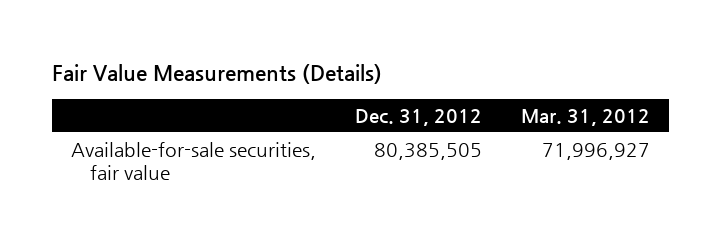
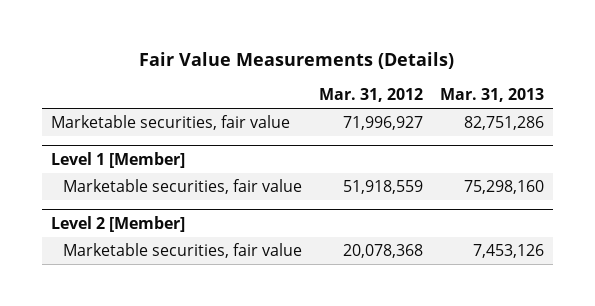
- | Dec. 31, 2012 | Mar. 31, 2012
+ | Mar. 31, 2012 | Mar. 31, 2013
- Available-for-sale securities, fair value | 80,385,505 | 71,996,927
+ Marketable securities, fair value | 71,996,927 | 82,751,286
+ Level 1 [Member]
+ Marketable securities, fair value | 51,918,559 | 75,298,160
+ Level 2 [Member]
+ Marketable securities, fair value | 20,078,368 | 7,453,126

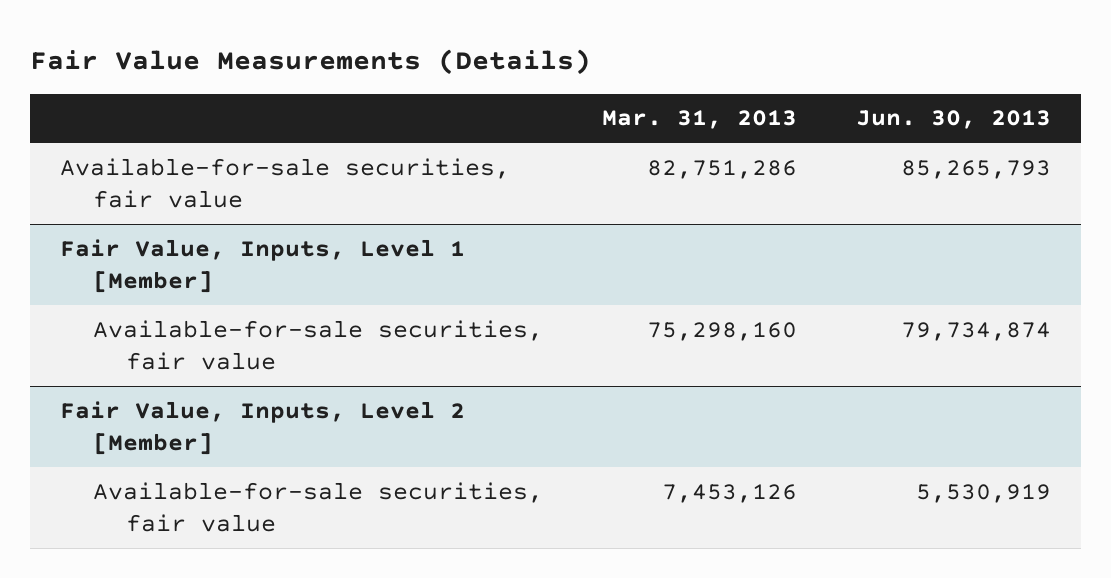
- | Mar. 31, 2012 | Mar. 31, 2013
+ | Mar. 31, 2013 | Jun. 30, 2013
- Marketable securities, fair value | 71,996,927 | 82,751,286
- Level 1 [Member]
- Marketable securities, fair value | 51,918,559 | 75,298,160
- Level 2 [Member]
- Marketable securities, fair value | 20,078,368 | 7,453,126
+ Available-for-sale securities, fair value | 82,751,286 | 85,265,793
+ Fair Value, Inputs, Level 1 [Member]
+ Available-for-sale securities, fair value | 75,298,160 | 79,734,874
+ Fair Value, Inputs, Level 2 [Member]
+ Available-for-sale securities, fair value | 7,453,126 | 5,530,919

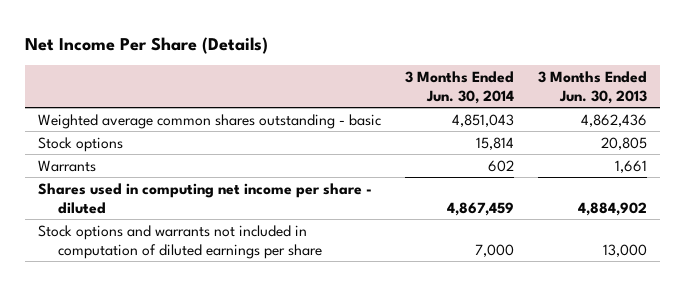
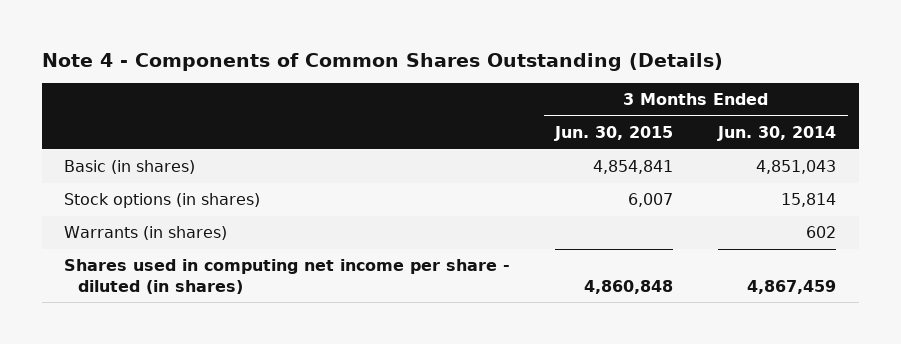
- Net Income Per Share (Details)
+ Note 4 - Components of Common Shares Outstanding (Details)
- | 3 Months Ended Jun. 30, 2014 | 3 Months Ended Jun. 30, 2013
+ | 3 Months Ended Jun. 30, 2015 | 3 Months Ended Jun. 30, 2014
- Weighted average common shares outstanding - basic | 4,851,043 | 4,862,436
- Stock options | 15,814 | 20,805
- Warrants | 602 | 1,661
- Shares used in computing net income per share - diluted | 4,867,459 | 4,884,902
- Stock options and warrants not included in computation of diluted earnings per share | 7,000 | 13,000
+ Basic (in shares) | 4,854,841 | 4,851,043
+ Stock options (in shares) | 6,007 | 15,814
+ Warrants (in shares) | | 602
+ Shares used in computing net income per share - diluted (in shares) | 4,860,848 | 4,867,459

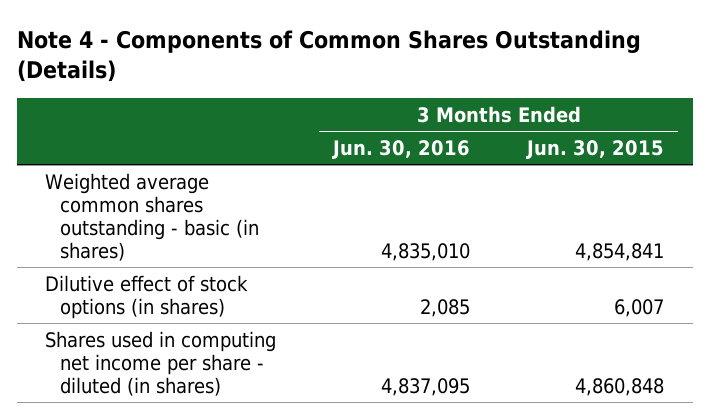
- | 3 Months Ended Jun. 30, 2015 | 3 Months Ended Jun. 30, 2014
+ | 3 Months Ended Jun. 30, 2016 | 3 Months Ended Jun. 30, 2015
- Basic (in shares) | 4,854,841 | 4,851,043
- Stock options (in shares) | 6,007 | 15,814
- Warrants (in shares) | | 602
+ Weighted average common shares outstanding - basic (in shares) | 4,835,010 | 4,854,841
+ Dilutive effect of stock options (in shares) | 2,085 | 6,007

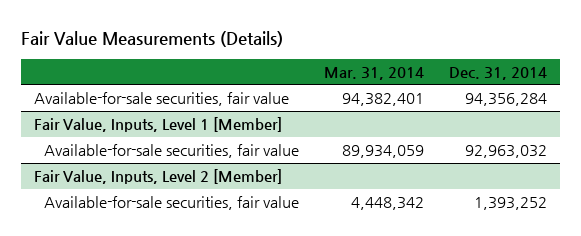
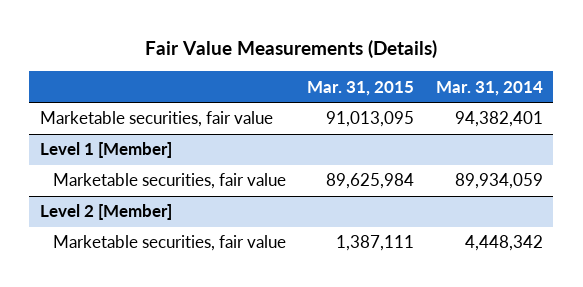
- | Mar. 31, 2014 | Dec. 31, 2014
+ | Mar. 31, 2015 | Mar. 31, 2014
- Available-for-sale securities, fair value | 94,382,401 | 94,356,284
- Fair Value, Inputs, Level 1 [Member]
- Available-for-sale securities, fair value | 89,934,059 | 92,963,032
- Fair Value, Inputs, Level 2 [Member]
- Available-for-sale securities, fair value | 4,448,342 | 1,393,252
+ Marketable securities, fair value | 91,013,095 | 94,382,401
+ Level 1 [Member]
+ Marketable securities, fair value | 89,625,984 | 89,934,059
+ Level 2 [Member]
+ Marketable securities, fair value | 1,387,111 | 4,448,342

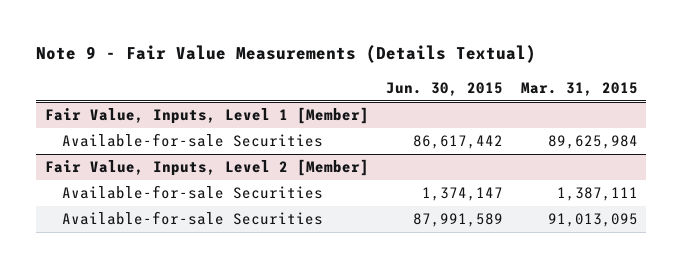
- Fair Value Measurements (Details)
+ Note 9 - Fair Value Measurements (Details Textual)
- | Mar. 31, 2015 | Mar. 31, 2014
+ | Jun. 30, 2015 | Mar. 31, 2015
- Marketable securities, fair value | 91,013,095 | 94,382,401
- Level 1 [Member]
- Marketable securities, fair value | 89,625,984 | 89,934,059
- Level 2 [Member]
- Marketable securities, fair value | 1,387,111 | 4,448,342
+ Fair Value, Inputs, Level 1 [Member]
+ Available-for-sale Securities | 86,617,442 | 89,625,984
+ Fair Value, Inputs, Level 2 [Member]
+ Available-for-sale Securities | 1,374,147 | 1,387,111
+ Available-for-sale Securities | 87,991,589 | 91,013,095

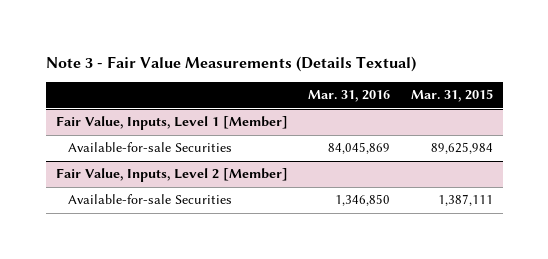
- Note 9 - Fair Value Measurements (Details Textual)
+ Note 3 - Fair Value Measurements (Details Textual)
- | Jun. 30, 2015 | Mar. 31, 2015
+ | Mar. 31, 2016 | Mar. 31, 2015
@ Fair Value, Inputs, Level 2 [Member]
- Available-for-sale Securities | 87,991,589 | 91,013,095

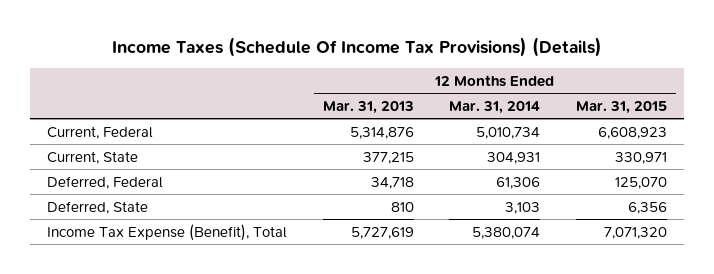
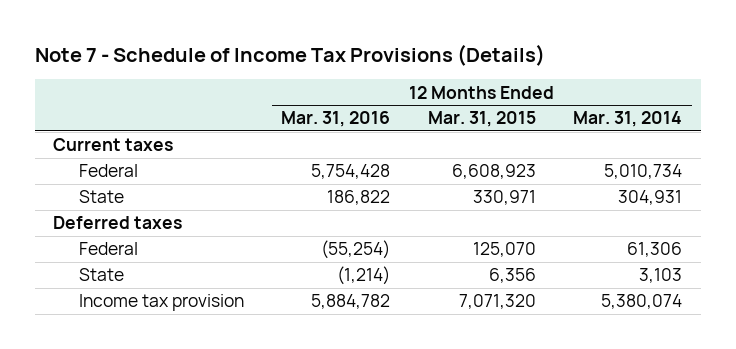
- Income Taxes (Schedule Of Income Tax Provisions) (Details)
+ Note 7 - Schedule of Income Tax Provisions (Details)
- | 12 Months Ended Mar. 31, 2013 | 12 Months Ended Mar. 31, 2014 | 12 Months Ended Mar. 31, 2015
+ | 12 Months Ended Mar. 31, 2016 | 12 Months Ended Mar. 31, 2015 | 12 Months Ended Mar. 31, 2014
- Current, Federal | 5,314,876 | 5,010,734 | 6,608,923
- Current, State | 377,215 | 304,931 | 330,971
- Deferred, Federal | 34,718 | 61,306 | 125,070
- Deferred, State | 810 | 3,103 | 6,356
- Income Tax Expense (Benefit), Total | 5,727,619 | 5,380,074 | 7,071,320
+ Current taxes
+ Federal | 5,754,428 | 6,608,923 | 5,010,734
+ State | 186,822 | 330,971 | 304,931
+ Deferred taxes
+ Federal | (55,254) | 125,070 | 61,306
+ State | (1,214) | 6,356 | 3,103
+ Income tax provision | 5,884,782 | 7,071,320 | 5,380,074

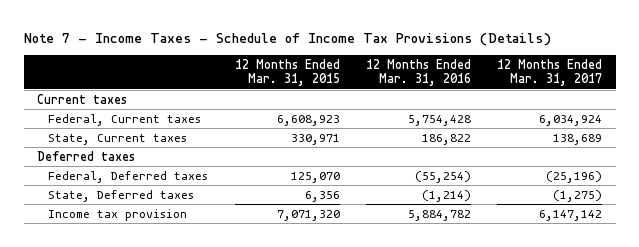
- Note 7 - Schedule of Income Tax Provisions (Details)
+ Note 7 - Income Taxes - Schedule of Income Tax Provisions (Details)
- | 12 Months Ended Mar. 31, 2016 | 12 Months Ended Mar. 31, 2015 | 12 Months Ended Mar. 31, 2014
+ | 12 Months Ended Mar. 31, 2015 | 12 Months Ended Mar. 31, 2016 | 12 Months Ended Mar. 31, 2017
- Federal | 5,754,428 | 6,608,923 | 5,010,734
- State | 186,822 | 330,971 | 304,931
+ Federal, Current taxes | 6,608,923 | 5,754,428 | 6,034,924
+ State, Current taxes | 330,971 | 186,822 | 138,689
- Federal | (55,254) | 125,070 | 61,306
- State | (1,214) | 6,356 | 3,103
+ Federal, Deferred taxes | 125,070 | (55,254) | (25,196)
+ State, Deferred taxes | 6,356 | (1,214) | (1,275)

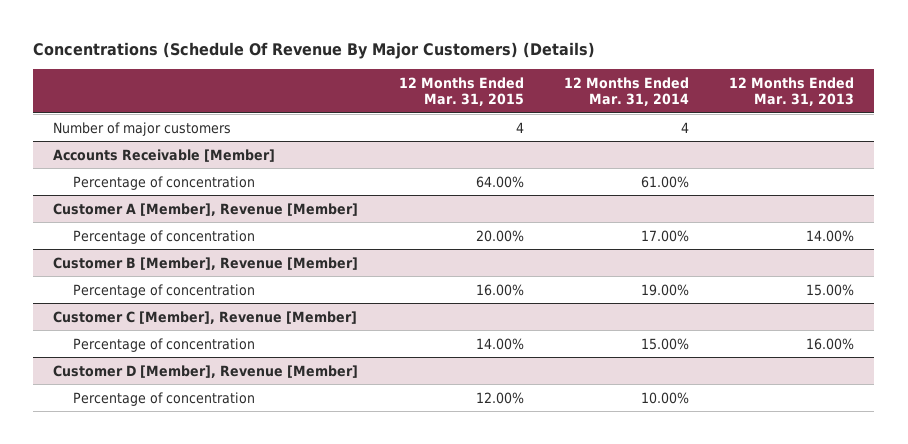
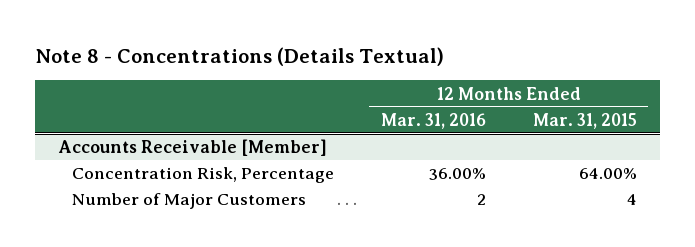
- Concentrations (Schedule Of Revenue By Major Customers) (Details)
+ Note 8 - Concentrations (Details Textual)
- | 12 Months Ended Mar. 31, 2015 | 12 Months Ended Mar. 31, 2014 | 12 Months Ended Mar. 31, 2013
+ | 12 Months Ended Mar. 31, 2016 | 12 Months Ended Mar. 31, 2015
- Number of major customers | 4 | 4 |
@ Accounts Receivable [Member]
- Percentage of concentration | 64.00% | 61.00% |
- Customer A [Member], Revenue [Member]
- Percentage of concentration | 20.00% | 17.00% | 14.00%
- Customer B [Member], Revenue [Member]
- Percentage of concentration | 16.00% | 19.00% | 15.00%
- Customer C [Member], Revenue [Member]
- Percentage of concentration | 14.00% | 15.00% | 16.00%
- Customer D [Member], Revenue [Member]
- Percentage of concentration | 12.00% | 10.00% |
@ Accounts Receivable [Member]
+ Concentration Risk, Percentage | 36.00% | 64.00%
+ Number of Major Customers | 2 | 4

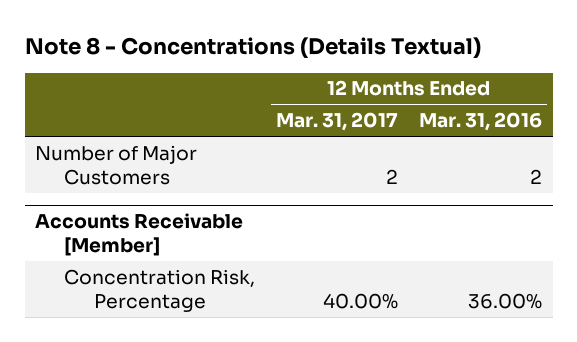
- | 12 Months Ended Mar. 31, 2016 | 12 Months Ended Mar. 31, 2015
+ | 12 Months Ended Mar. 31, 2017 | 12 Months Ended Mar. 31, 2016
+ Number of Major Customers | 2 | 2
@ Accounts Receivable [Member]
- Number of Major Customers | 2 | 4

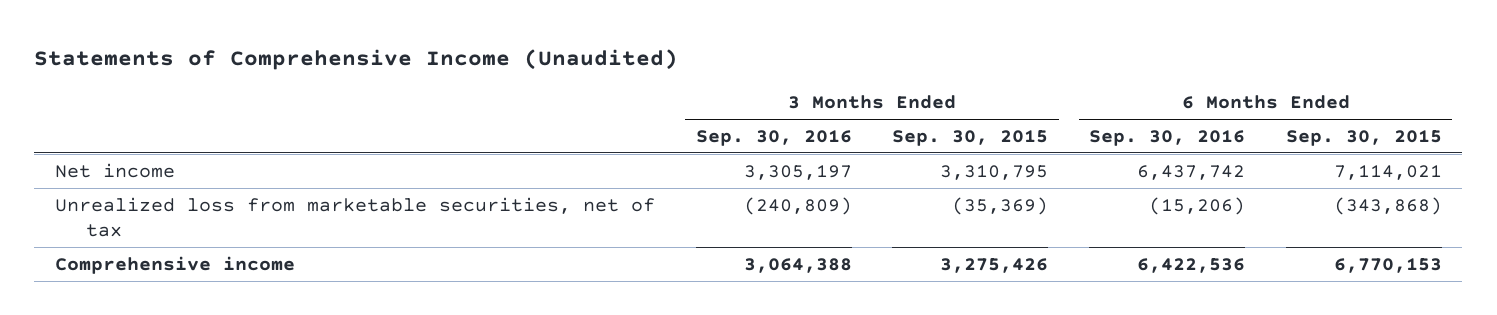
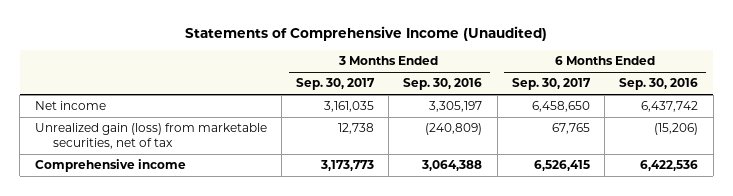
- | 3 Months Ended Sep. 30, 2016 | 3 Months Ended Sep. 30, 2015 | 6 Months Ended Sep. 30, 2016 | 6 Months Ended Sep. 30, 2015
+ | 3 Months Ended Sep. 30, 2017 | 3 Months Ended Sep. 30, 2016 | 6 Months Ended Sep. 30, 2017 | 6 Months Ended Sep. 30, 2016
- Unrealized loss from marketable securities, net of tax | (240,809) | (35,369) | (15,206) | (343,868)
+ Unrealized gain (loss) from marketable securities, net of tax | 12,738 | (240,809) | 67,765 | (15,206)

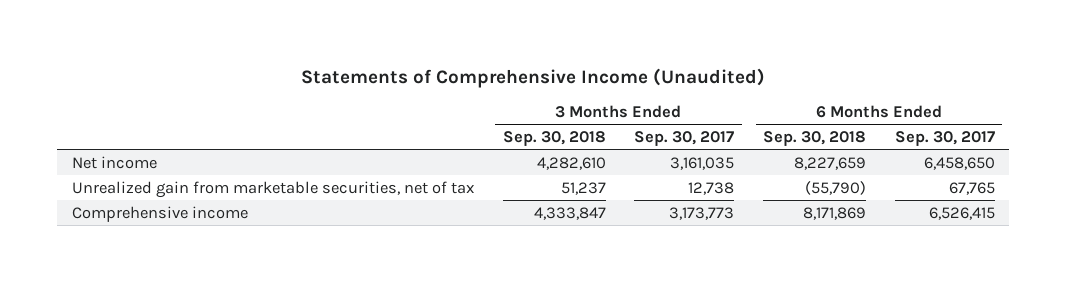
- | 3 Months Ended Sep. 30, 2017 | 3 Months Ended Sep. 30, 2016 | 6 Months Ended Sep. 30, 2017 | 6 Months Ended Sep. 30, 2016
+ | 3 Months Ended Sep. 30, 2018 | 3 Months Ended Sep. 30, 2017 | 6 Months Ended Sep. 30, 2018 | 6 Months Ended Sep. 30, 2017
- Unrealized gain (loss) from marketable securities, net of tax | 12,738 | (240,809) | 67,765 | (15,206)
+ Unrealized gain from marketable securities, net of tax | 51,237 | 12,738 | (55,790) | 67,765

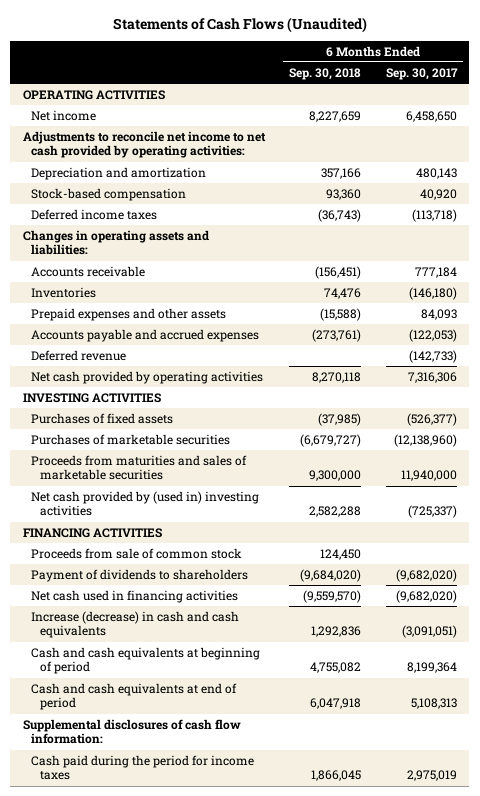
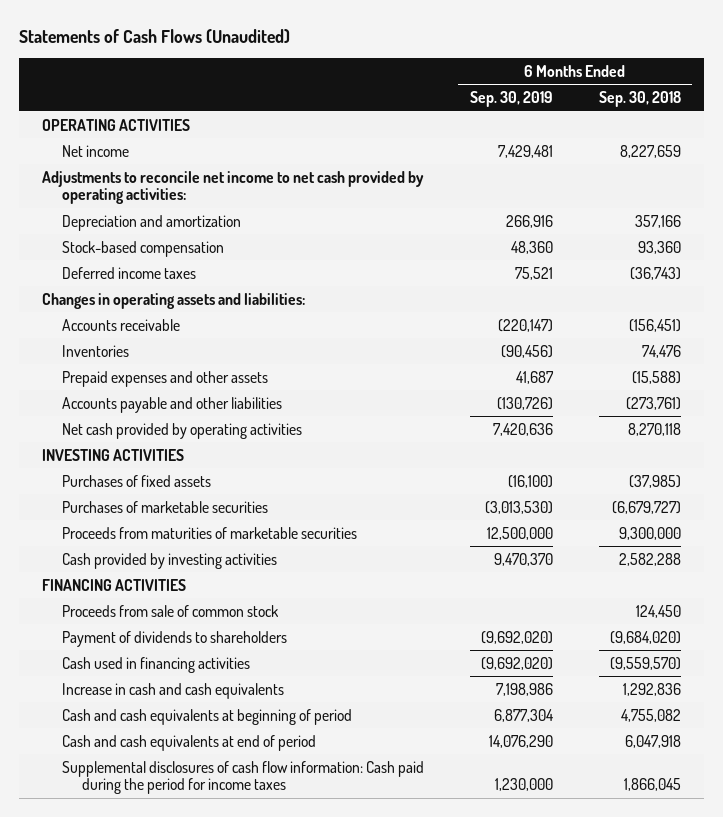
- | 6 Months Ended Sep. 30, 2018 | 6 Months Ended Sep. 30, 2017
+ | 6 Months Ended Sep. 30, 2019 | 6 Months Ended Sep. 30, 2018
- Accounts payable and accrued expenses | (273,761) | (122,053)
- Deferred revenue | | (142,733)
+ Accounts payable and other liabilities | (130,726) | (273,761)
- Proceeds from maturities and sales of marketable securities | 9,300,000 | 11,940,000
- Net cash provided by (used in) investing activities | 2,582,288 | (725,337)
+ Proceeds from maturities of marketable securities | 12,500,000 | 9,300,000
+ Cash provided by investing activities | 9,470,370 | 2,582,288
- Net cash used in financing activities | (9,559,570) | (9,682,020)
- Increase (decrease) in cash and cash equivalents | 1,292,836 | (3,091,051)
+ Cash used in financing activities | (9,692,020) | (9,559,570)
+ Increase in cash and cash equivalents | 7,198,986 | 1,292,836
- Supplemental disclosures of cash flow information:
- Cash paid during the period for income taxes | 1,866,045 | 2,975,019
+ Supplemental disclosures of cash flow information: Cash paid during the period for income taxes | 1,230,000 | 1,866,045

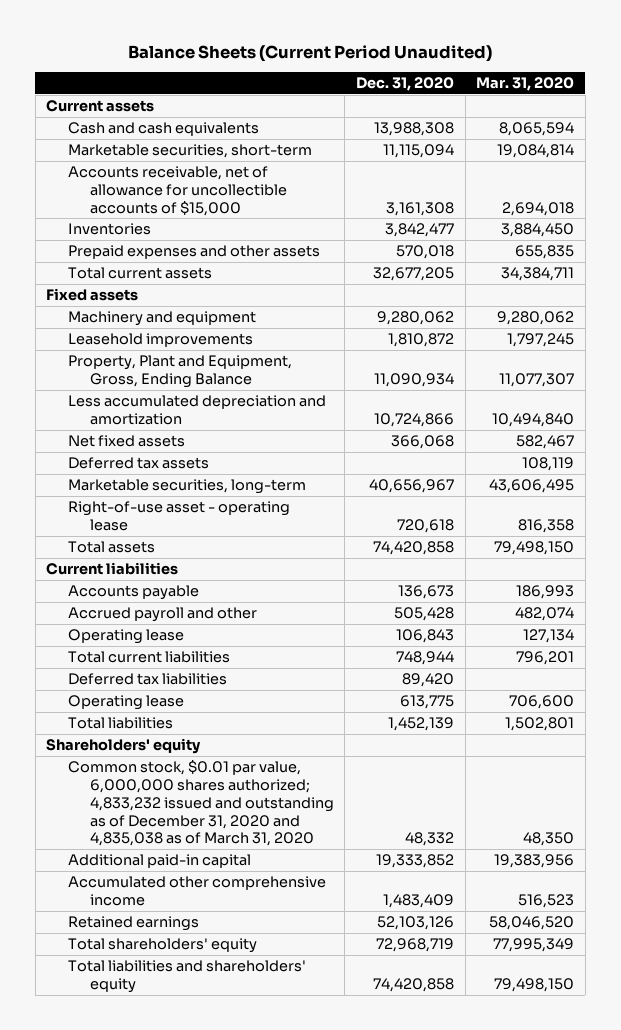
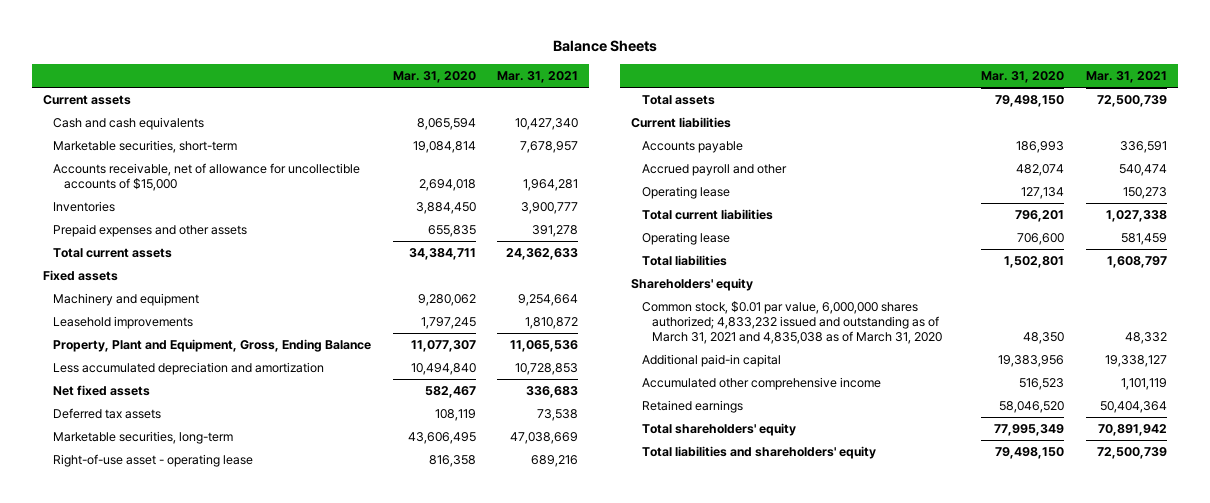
- Balance Sheets (Current Period Unaudited)
+ Balance Sheets
- | Dec. 31, 2020 | Mar. 31, 2020
+ | Mar. 31, 2020 | Mar. 31, 2021
- Deferred tax liabilities | 89,420 |
- Common stock, $0.01 par value, 6,000,000 shares authorized; 4,833,232 issued and outstanding as of December 31, 2020 and 4,835,038 as of March 31, 2020 | 48,332 | 48,350
+ Common stock, $0.01 par value, 6,000,000 shares authorized; 4,833,232 issued and outstanding as of March 31, 2021 and 4,835,038 as of March 31, 2020 | 48,350 | 48,332

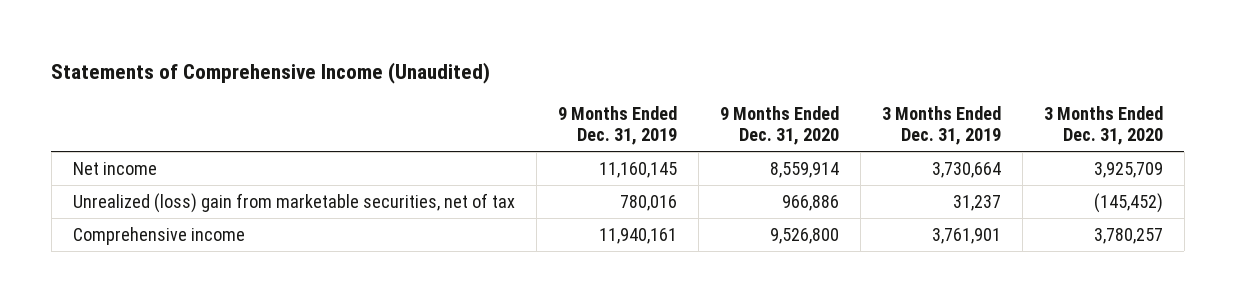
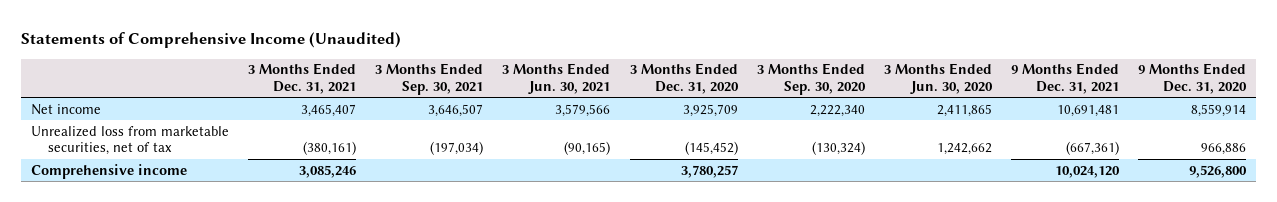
- | 9 Months Ended Dec. 31, 2019 | 9 Months Ended Dec. 31, 2020 | 3 Months Ended Dec. 31, 2019 | 3 Months Ended Dec. 31, 2020
+ | 3 Months Ended Dec. 31, 2021 | 3 Months Ended Sep. 30, 2021 | 3 Months Ended Jun. 30, 2021 | 3 Months Ended Dec. 31, 2020 | 3 Months Ended Sep. 30, 2020 | 3 Months Ended Jun. 30, 2020 | 9 Months Ended Dec. 31, 2021 | 9 Months Ended Dec. 31, 2020
- Unrealized (loss) gain from marketable securities, net of tax | 780,016 | 966,886 | 31,237 | (145,452)
+ Unrealized loss from marketable securities, net of tax | (380,161) | (197,034) | (90,165) | (145,452) | (130,324) | 1,242,662 | (667,361) | 966,886

